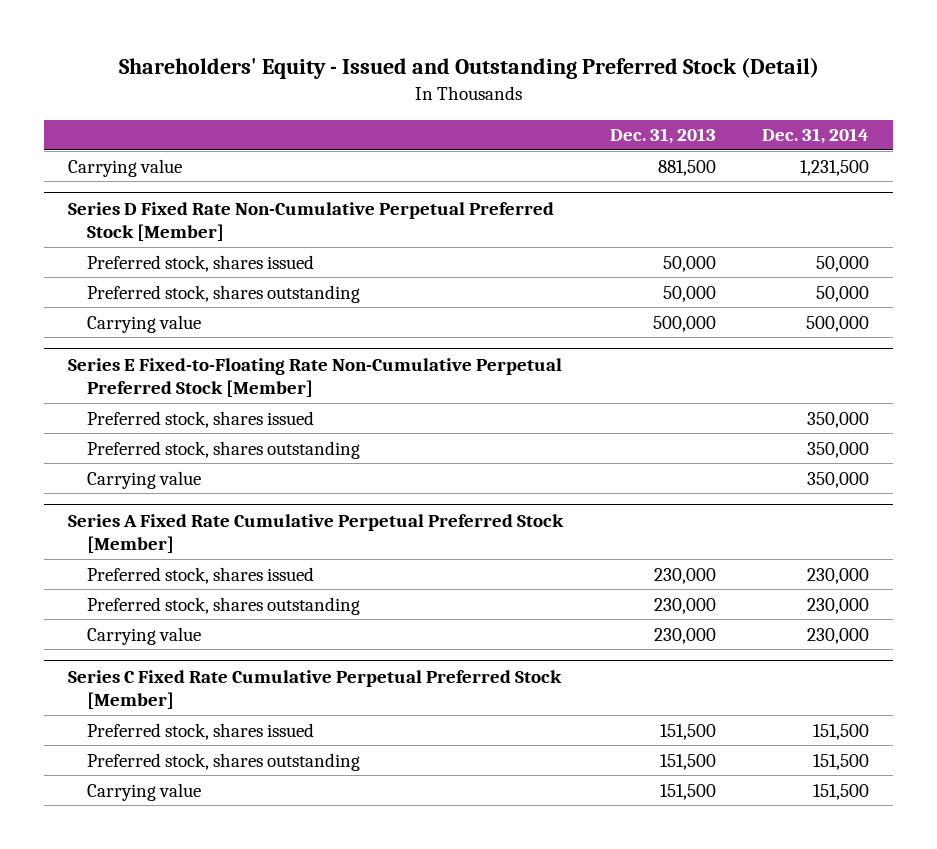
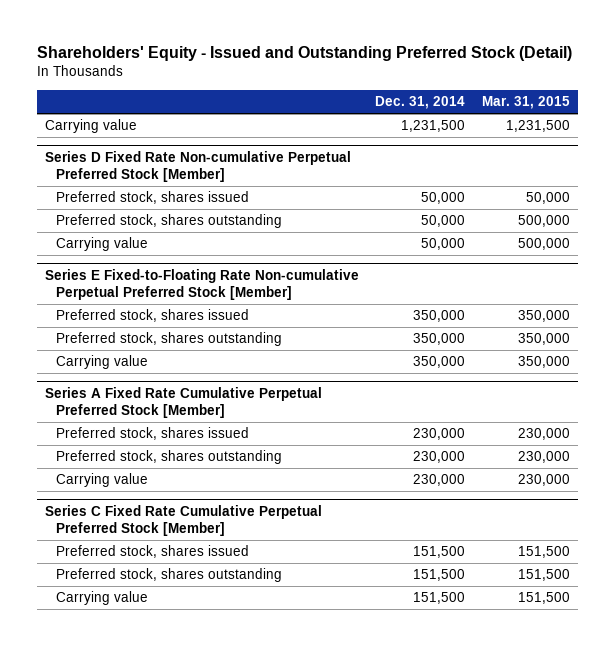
- | Dec. 31, 2013 | Dec. 31, 2014
+ | Dec. 31, 2014 | Mar. 31, 2015
- Series D Fixed Rate Non-Cumulative Perpetual Preferred Stock [Member]
+ Series D Fixed Rate Non-cumulative Perpetual Preferred Stock [Member]
- Carrying value | 500,000 | 500,000
- Series E Fixed-to-Floating Rate Non-Cumulative Perpetual Preferred Stock [Member]
+ Carrying value | 50,000 | 500,000
+ Series E Fixed-to-Floating Rate Non-cumulative Perpetual Preferred Stock [Member]

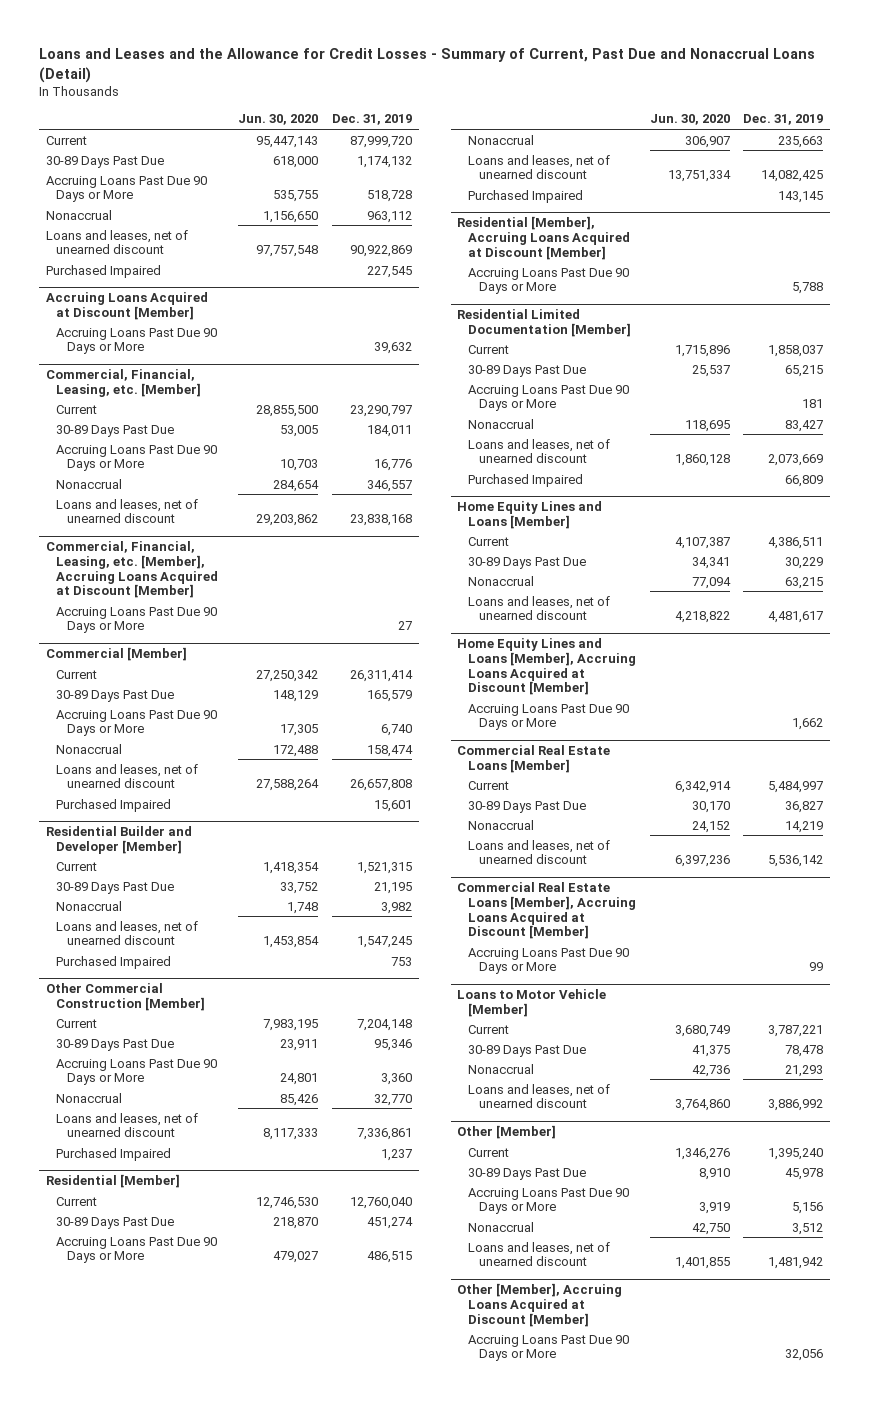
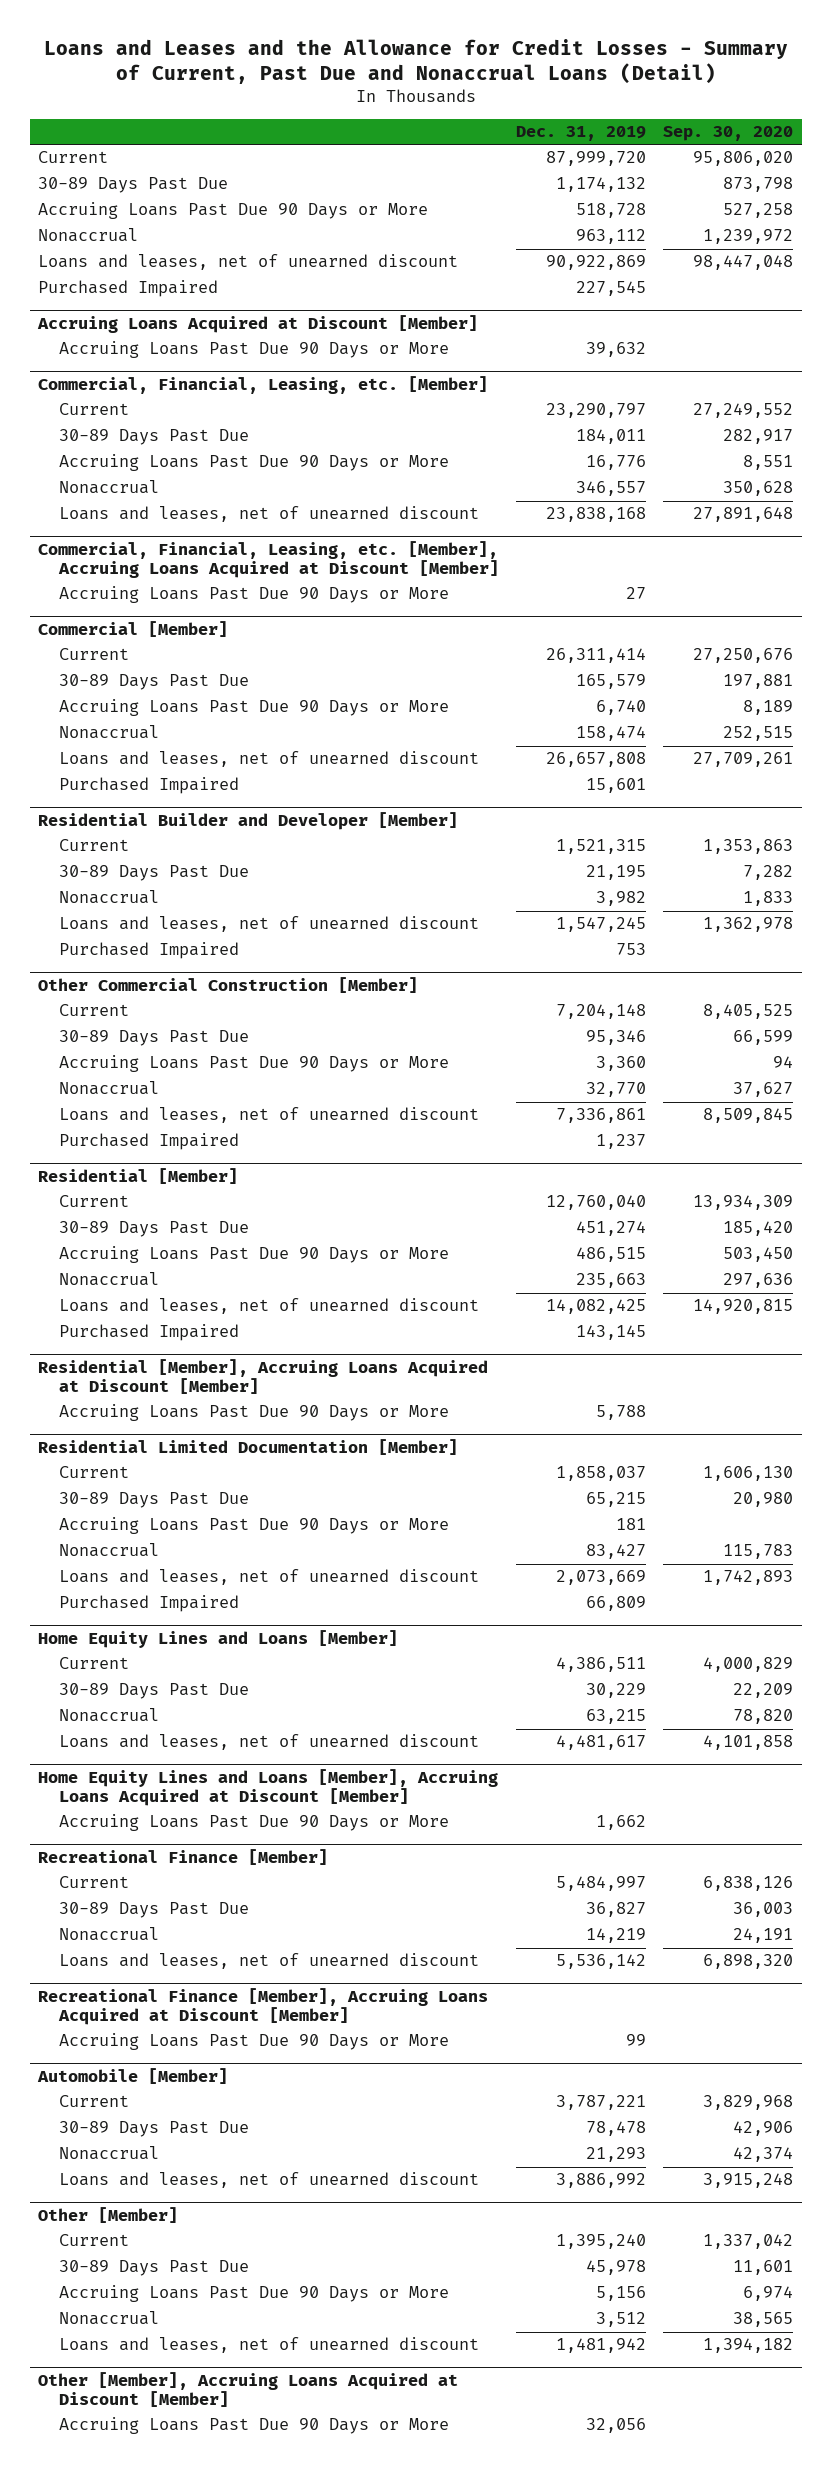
- | Jun. 30, 2020 | Dec. 31, 2019
+ | Dec. 31, 2019 | Sep. 30, 2020
- Commercial Real Estate Loans [Member]
+ Recreational Finance [Member]
- Commercial Real Estate Loans [Member], Accruing Loans Acquired at Discount [Member]
+ Recreational Finance [Member], Accruing Loans Acquired at Discount [Member]
- Loans to Motor Vehicle [Member]
+ Automobile [Member]

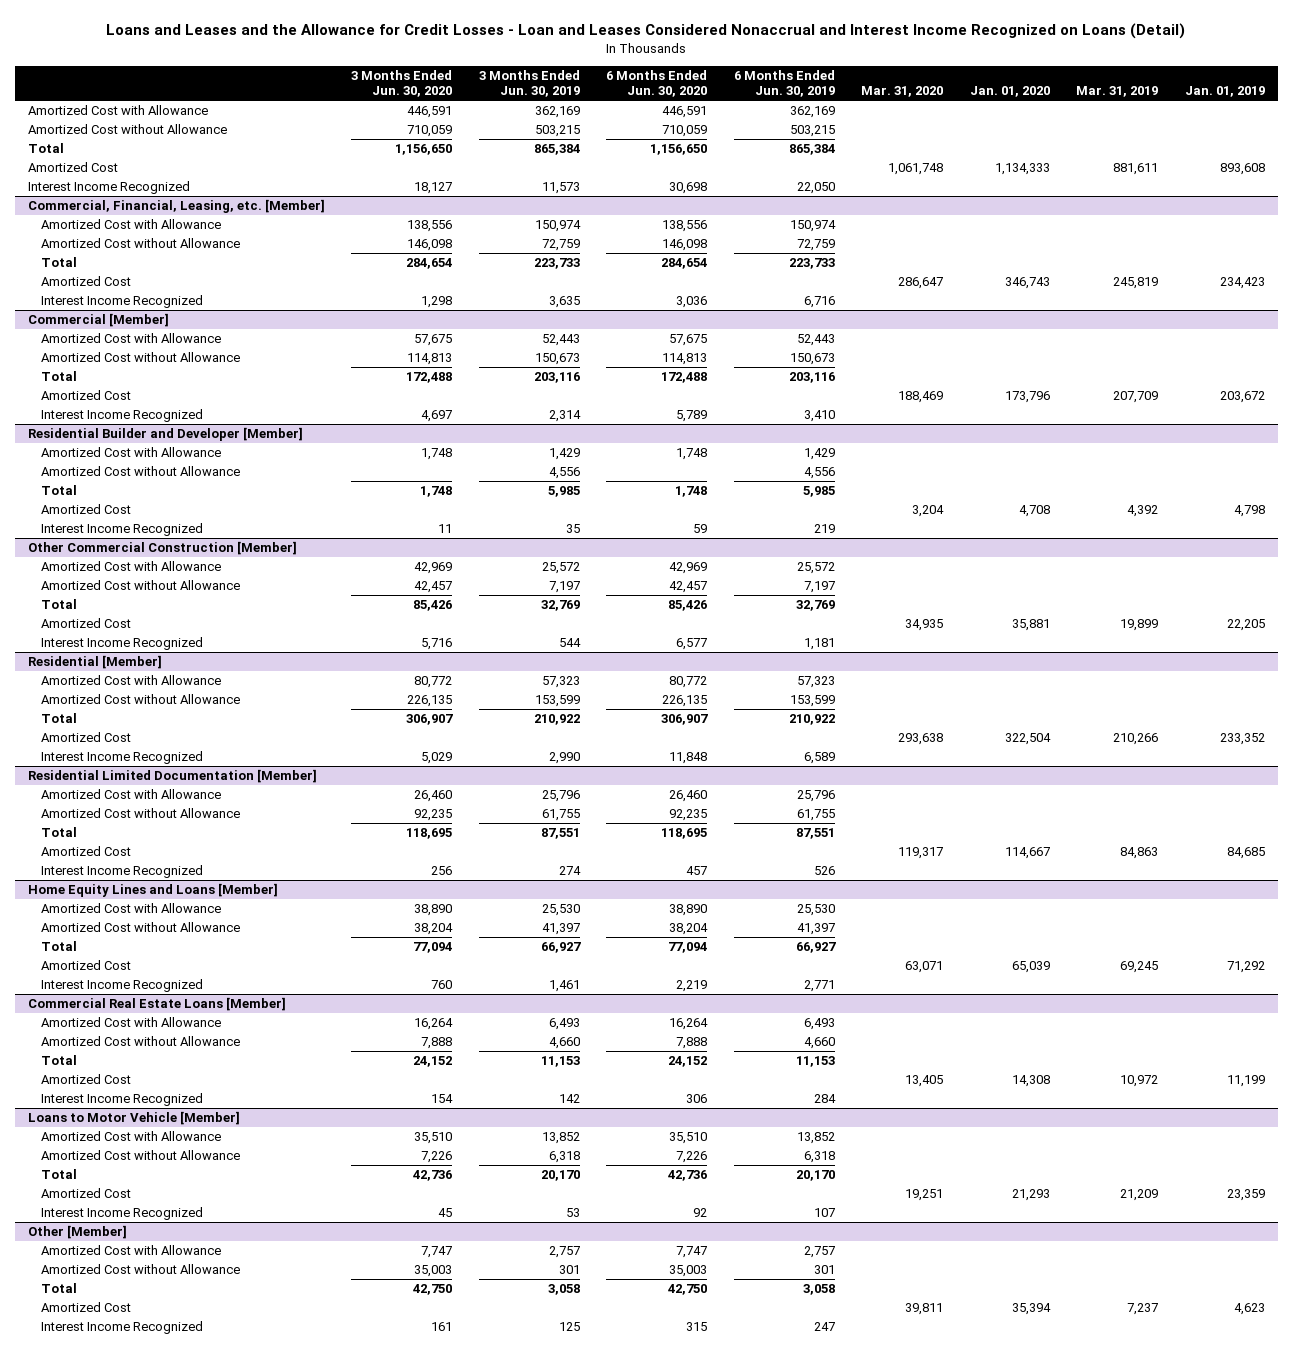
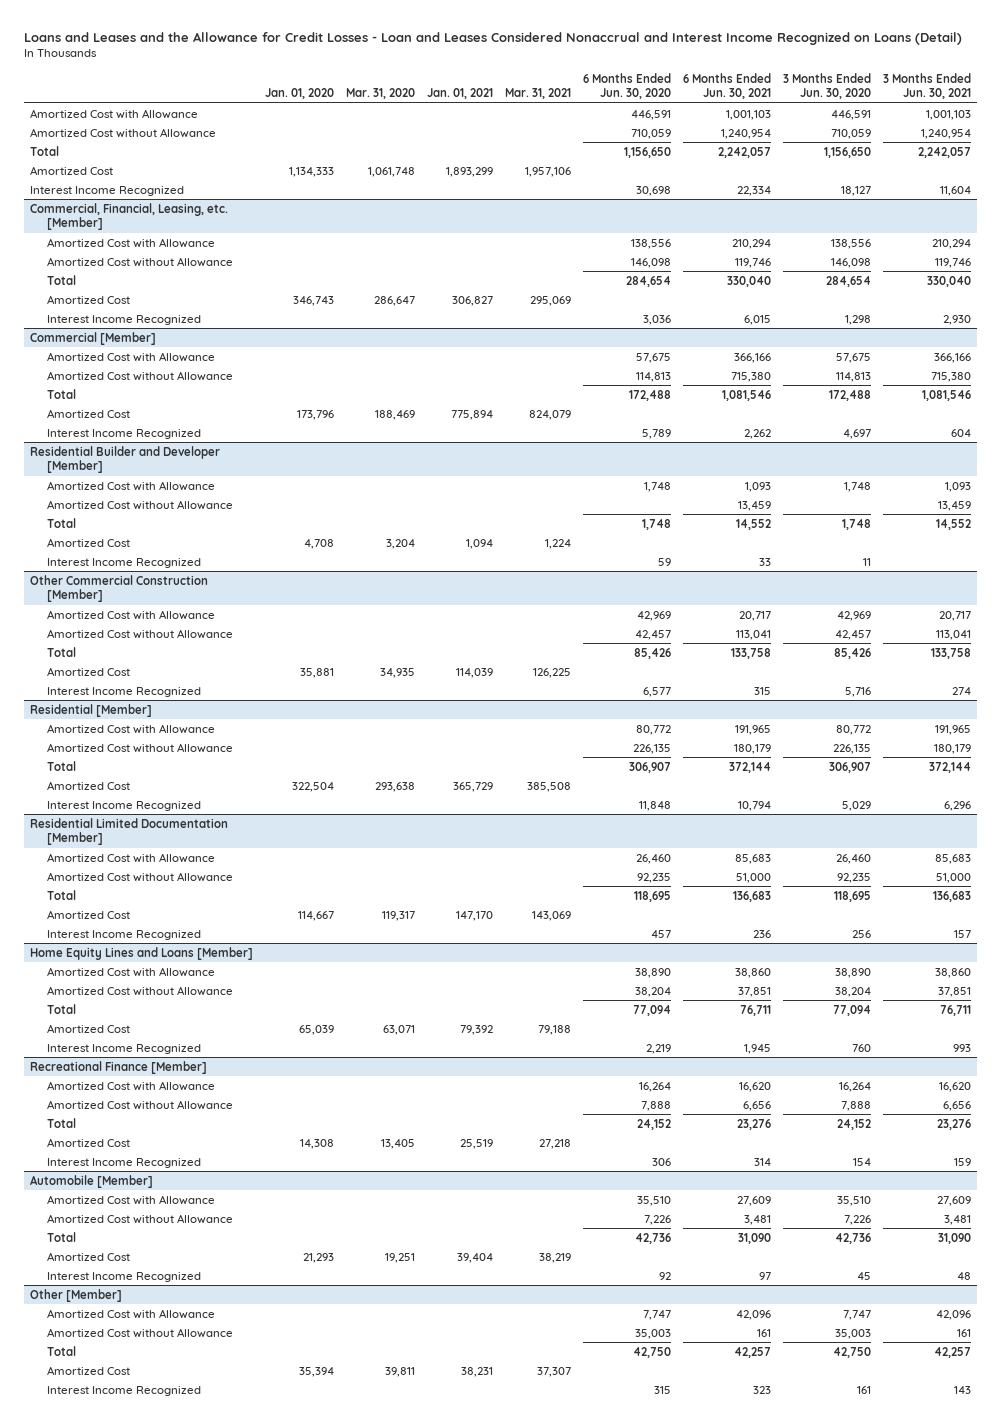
- | 3 Months Ended Jun. 30, 2020 | 3 Months Ended Jun. 30, 2019 | 6 Months Ended Jun. 30, 2020 | 6 Months Ended Jun. 30, 2019 | Mar. 31, 2020 | Jan. 01, 2020 | Mar. 31, 2019 | Jan. 01, 2019
+ | Jan. 01, 2020 | Mar. 31, 2020 | Jan. 01, 2021 | Mar. 31, 2021 | 6 Months Ended Jun. 30, 2020 | 6 Months Ended Jun. 30, 2021 | 3 Months Ended Jun. 30, 2020 | 3 Months Ended Jun. 30, 2021
- Commercial Real Estate Loans [Member]
+ Recreational Finance [Member]
- Loans to Motor Vehicle [Member]
+ Automobile [Member]

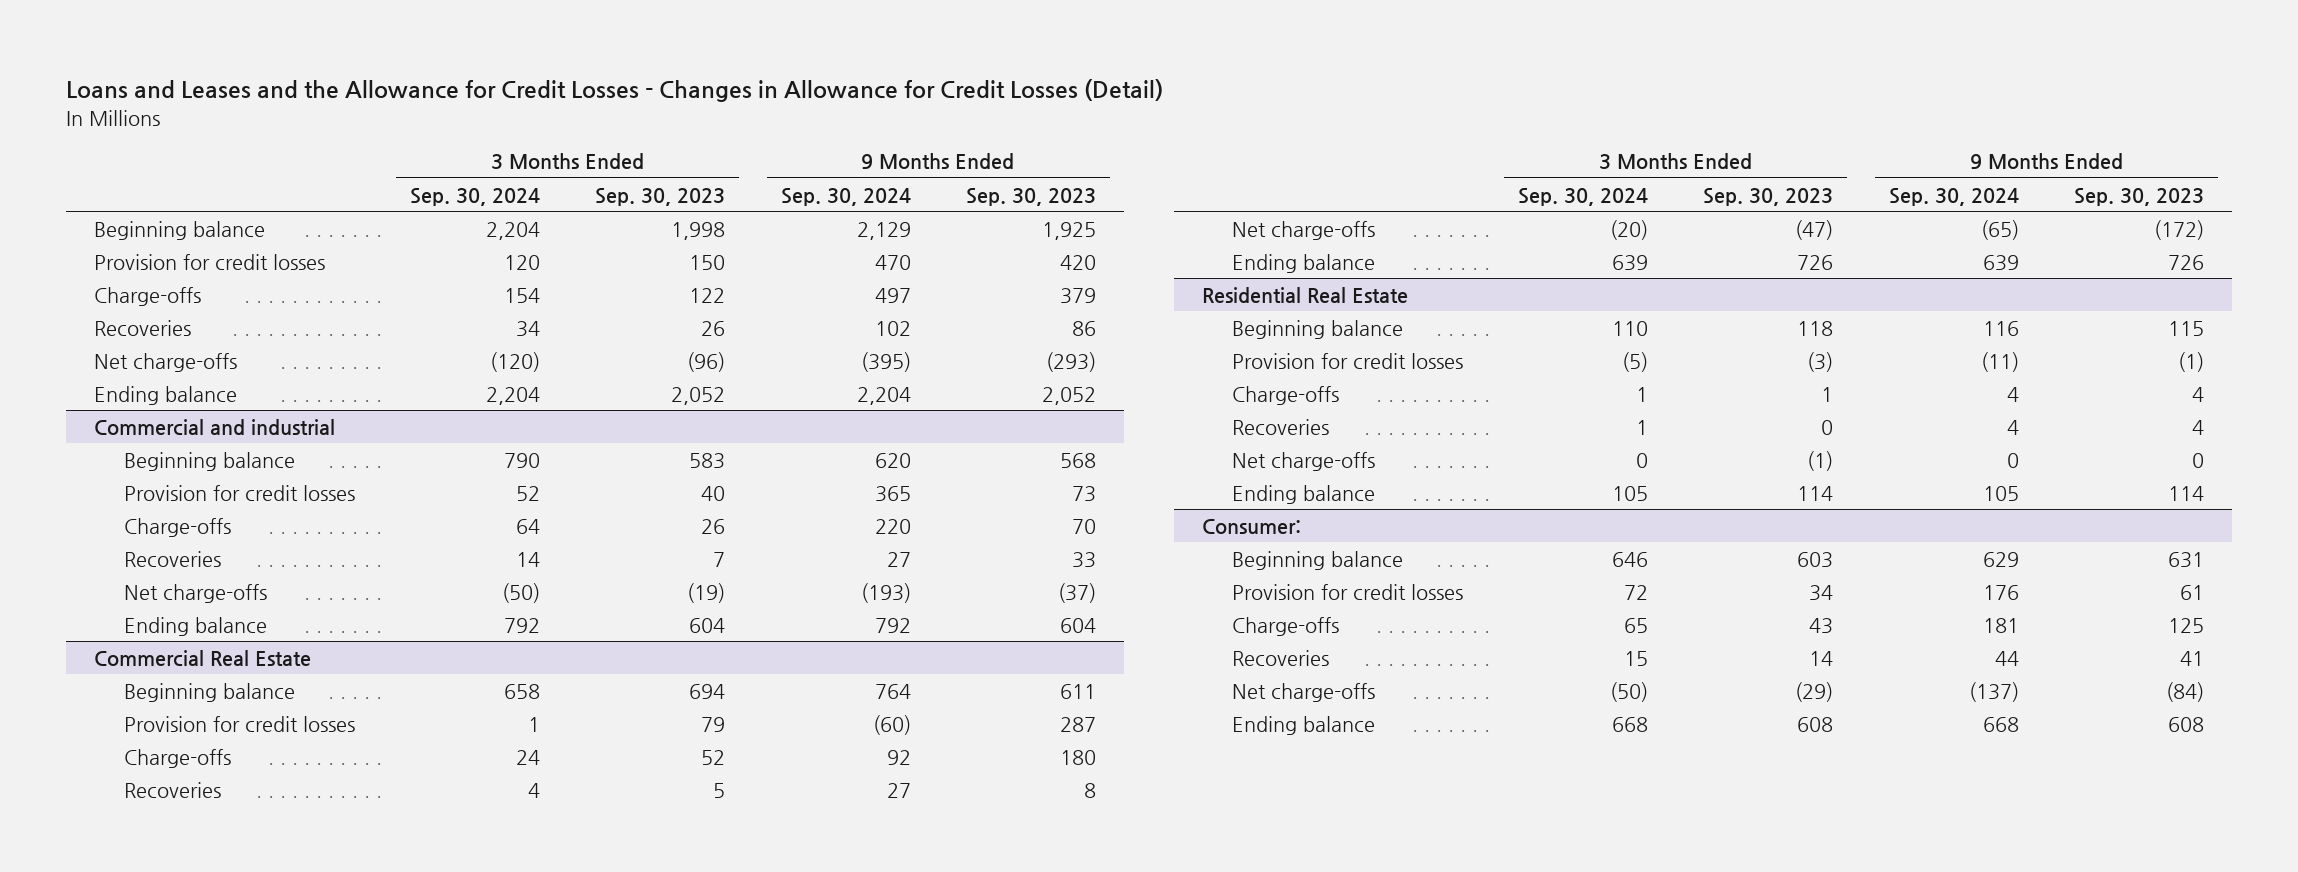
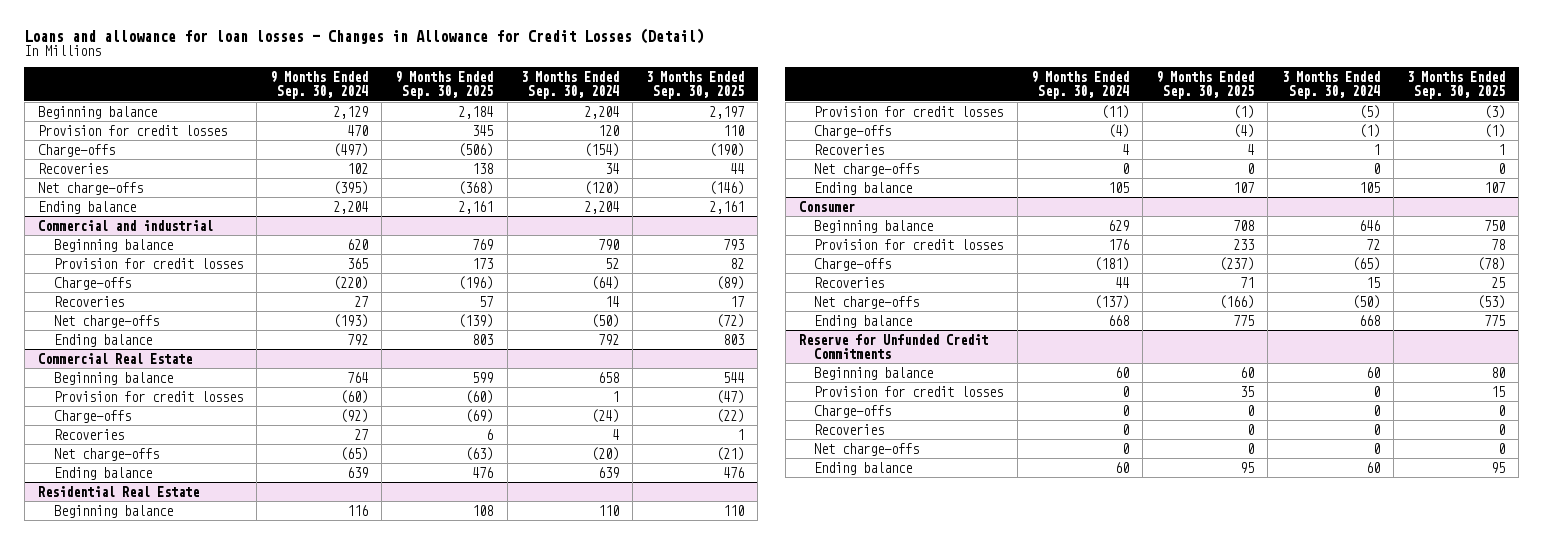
- Loans and Leases and the Allowance for Credit Losses - Changes in Allowance for Credit Losses (Detail)
+ Loans and allowance for loan losses - Changes in Allowance for Credit Losses (Detail)
- | 3 Months Ended Sep. 30, 2024 | 3 Months Ended Sep. 30, 2023 | 9 Months Ended Sep. 30, 2024 | 9 Months Ended Sep. 30, 2023
+ | 9 Months Ended Sep. 30, 2024 | 9 Months Ended Sep. 30, 2025 | 3 Months Ended Sep. 30, 2024 | 3 Months Ended Sep. 30, 2025
- Charge-offs | 154 | 122 | 497 | 379
+ Charge-offs | (497) | (506) | (154) | (190)
@ Commercial and industrial
- Charge-offs | 64 | 26 | 220 | 70
+ Charge-offs | (220) | (196) | (64) | (89)
@ Commercial Real Estate
- Charge-offs | 24 | 52 | 92 | 180
+ Charge-offs | (92) | (69) | (24) | (22)
@ Residential Real Estate
- Charge-offs | 1 | 1 | 4 | 4
+ Charge-offs | (4) | (4) | (1) | (1)
- Consumer:
+ Consumer
- Charge-offs | 65 | 43 | 181 | 125
+ Charge-offs | (181) | (237) | (65) | (78)
+ Reserve for Unfunded Credit Commitments
+ Beginning balance | 60 | 60 | 60 | 80
+ Provision for credit losses | 0 | 35 | 0 | 15
+ Charge-offs | 0 | 0 | 0 | 0
+ Recoveries | 0 | 0 | 0 | 0
+ Net charge-offs | 0 | 0 | 0 | 0
+ Ending balance | 60 | 95 | 60 | 95

